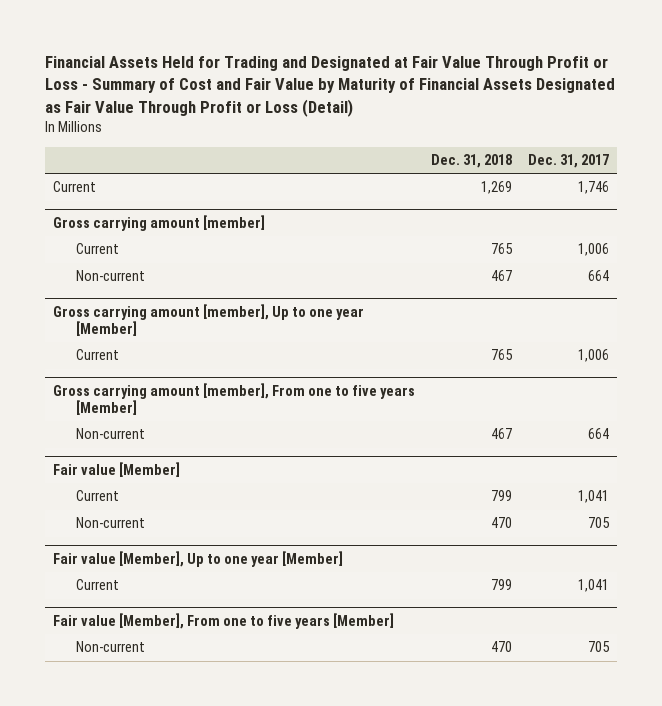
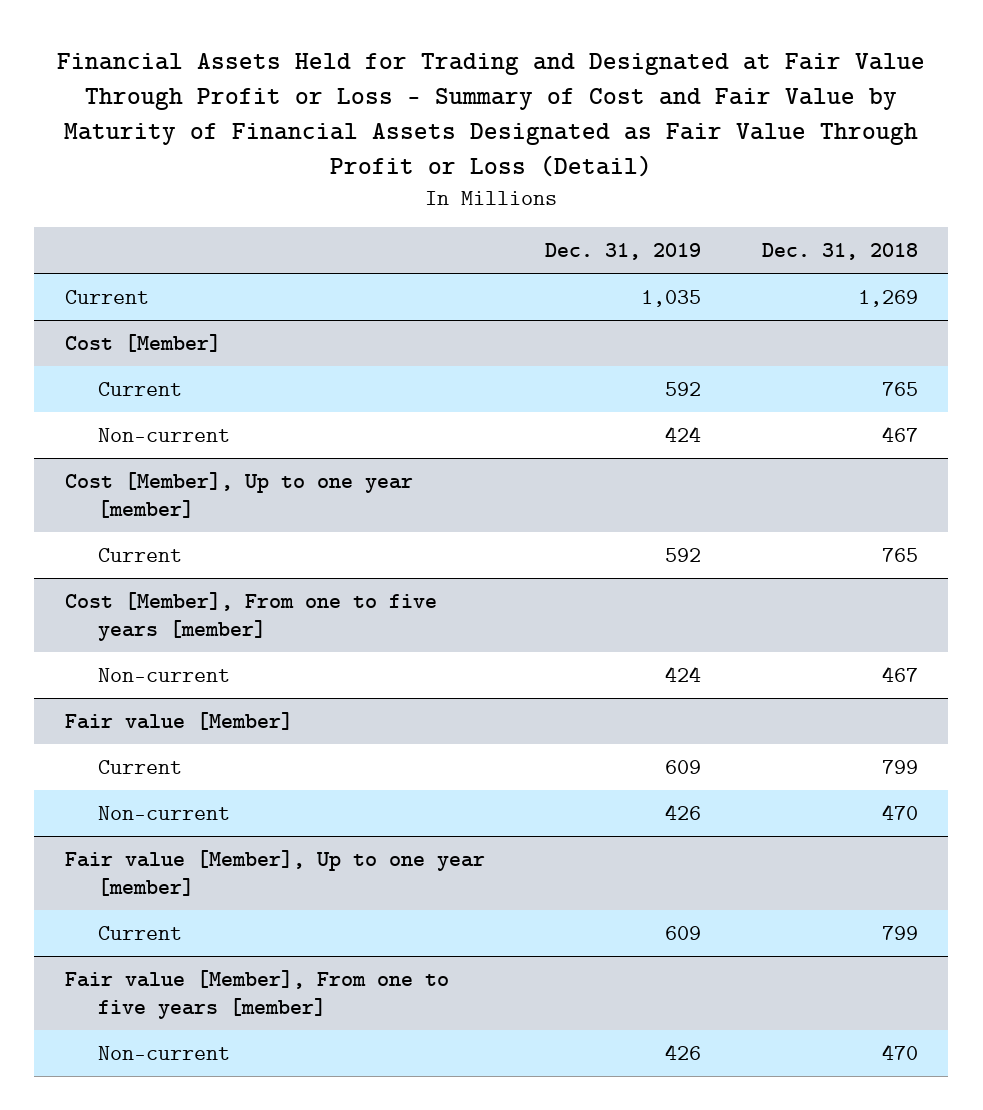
- | Dec. 31, 2018 | Dec. 31, 2017
+ | Dec. 31, 2019 | Dec. 31, 2018
- Gross carrying amount [member]
+ Cost [Member]
- Gross carrying amount [member], Up to one year [Member]
+ Cost [Member], Up to one year [member]
- Gross carrying amount [member], From one to five years [Member]
+ Cost [Member], From one to five years [member]
- Fair value [Member], Up to one year [Member]
+ Fair value [Member], Up to one year [member]
- Fair value [Member], From one to five years [Member]
+ Fair value [Member], From one to five years [member]

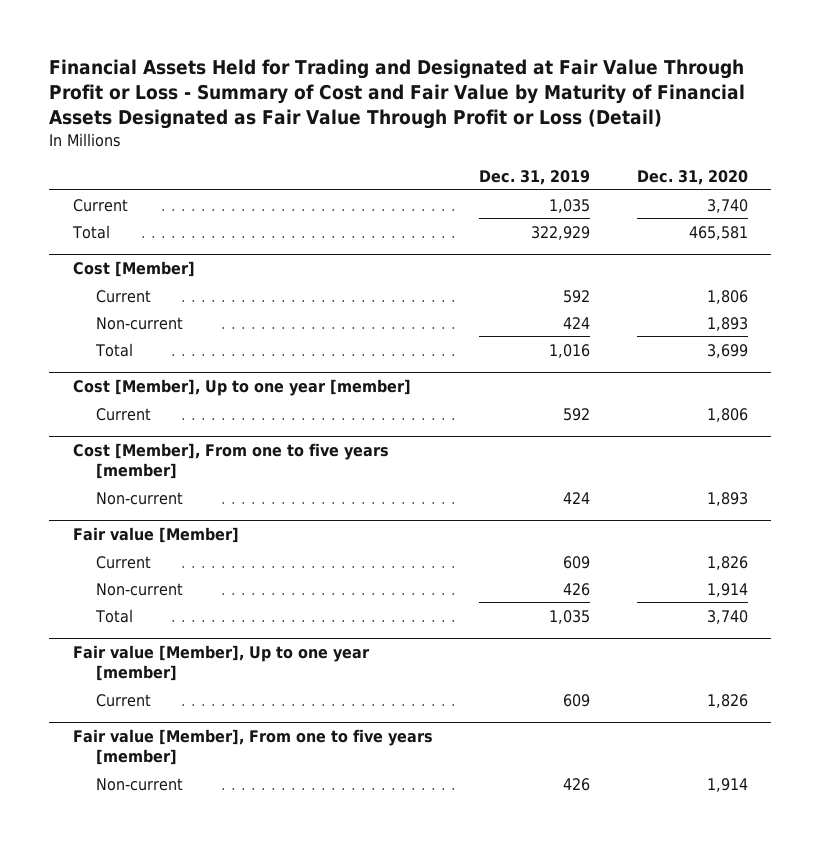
- | Dec. 31, 2019 | Dec. 31, 2018
+ | Dec. 31, 2019 | Dec. 31, 2020
+ Total | 322,929 | 465,581
@ Cost [Member]
+ Total | 1,016 | 3,699
@ Fair value [Member]
+ Total | 1,035 | 3,740

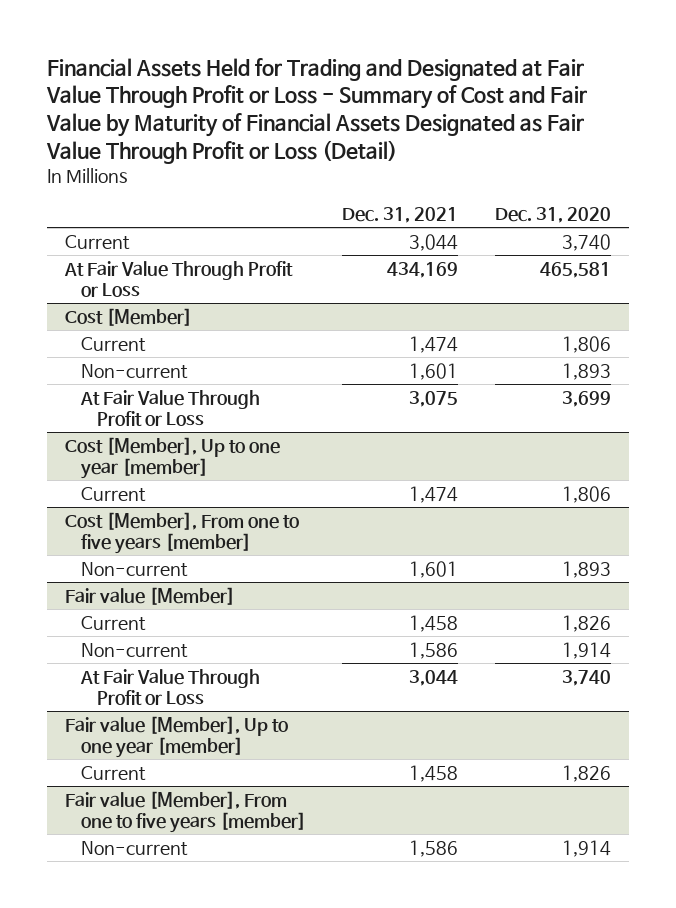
- | Dec. 31, 2019 | Dec. 31, 2020
+ | Dec. 31, 2021 | Dec. 31, 2020
- Total | 322,929 | 465,581
+ At Fair Value Through Profit or Loss | 434,169 | 465,581
@ Cost [Member]
- Total | 1,016 | 3,699
+ At Fair Value Through Profit or Loss | 3,075 | 3,699
@ Fair value [Member]
- Total | 1,035 | 3,740
+ At Fair Value Through Profit or Loss | 3,044 | 3,740

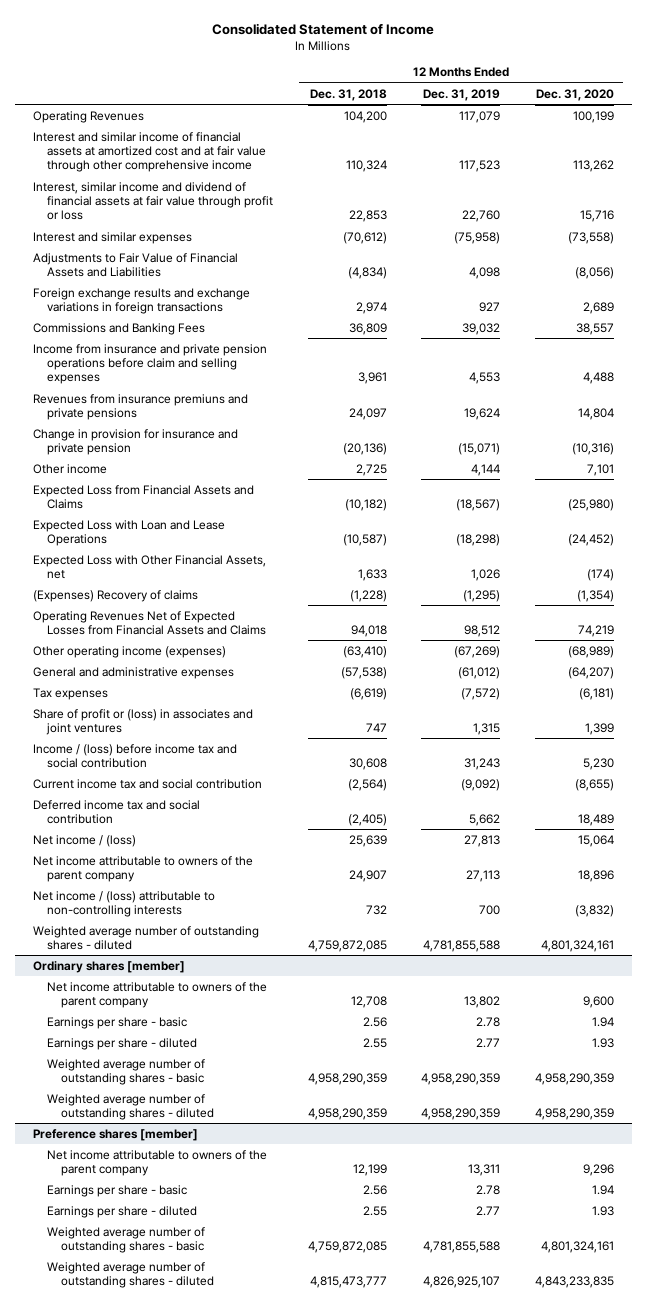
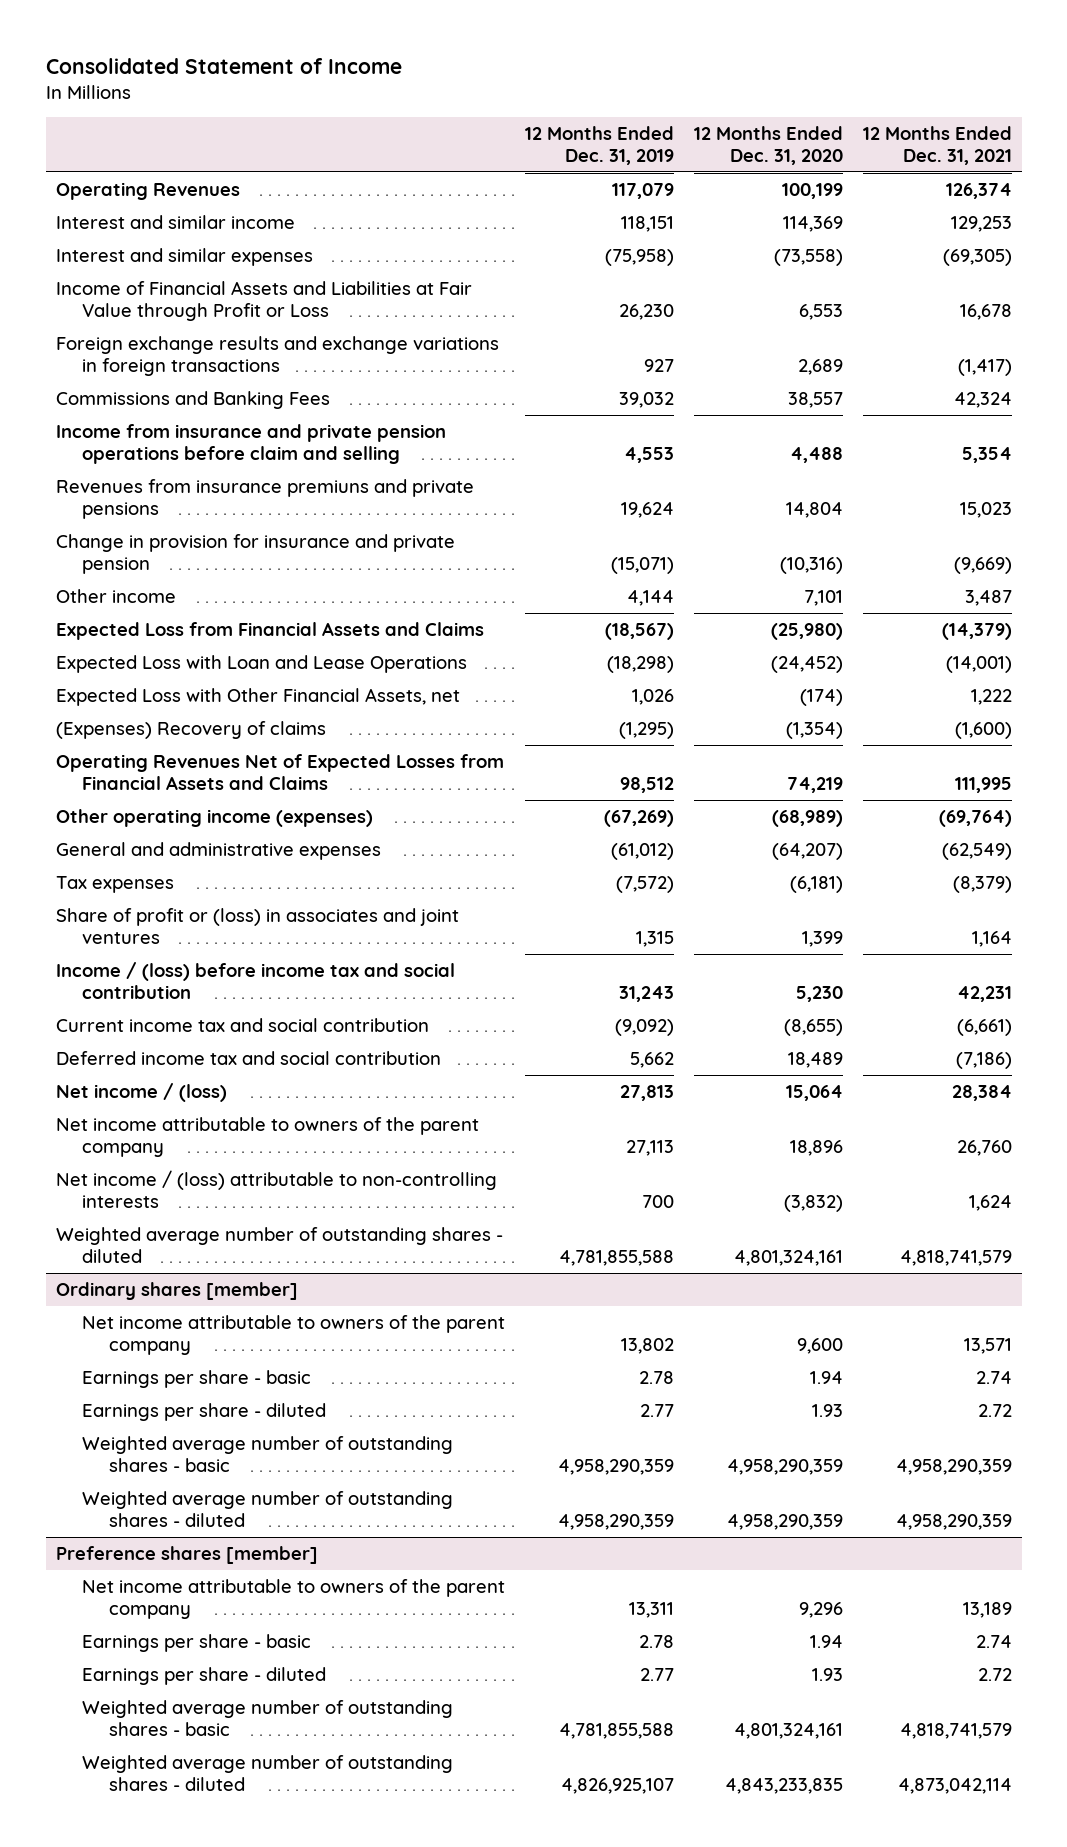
- | 12 Months Ended Dec. 31, 2018 | 12 Months Ended Dec. 31, 2019 | 12 Months Ended Dec. 31, 2020
+ | 12 Months Ended Dec. 31, 2019 | 12 Months Ended Dec. 31, 2020 | 12 Months Ended Dec. 31, 2021
- Interest and similar income of financial assets at amortized cost and at fair value through other comprehensive income | 110,324 | 117,523 | 113,262
- Interest, similar income and dividend of financial assets at fair value through profit or loss | 22,853 | 22,760 | 15,716
+ Interest and similar income | 118,151 | 114,369 | 129,253
- Adjustments to Fair Value of Financial Assets and Liabilities | (4,834) | 4,098 | (8,056)
+ Income of Financial Assets and Liabilities at Fair Value through Profit or Loss | 26,230 | 6,553 | 16,678
- Income from insurance and private pension operations before claim and selling expenses | 3,961 | 4,553 | 4,488
+ Income from insurance and private pension operations before claim and selling | 4,553 | 4,488 | 5,354

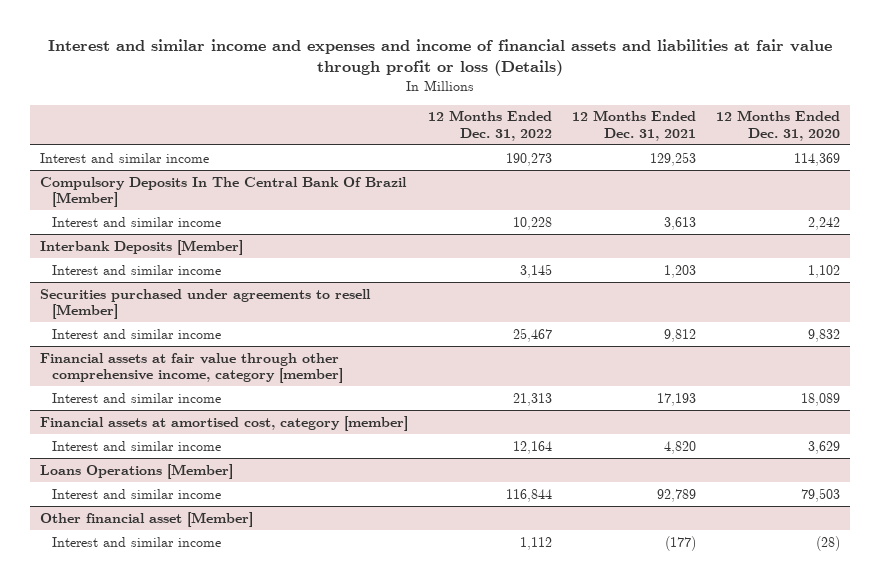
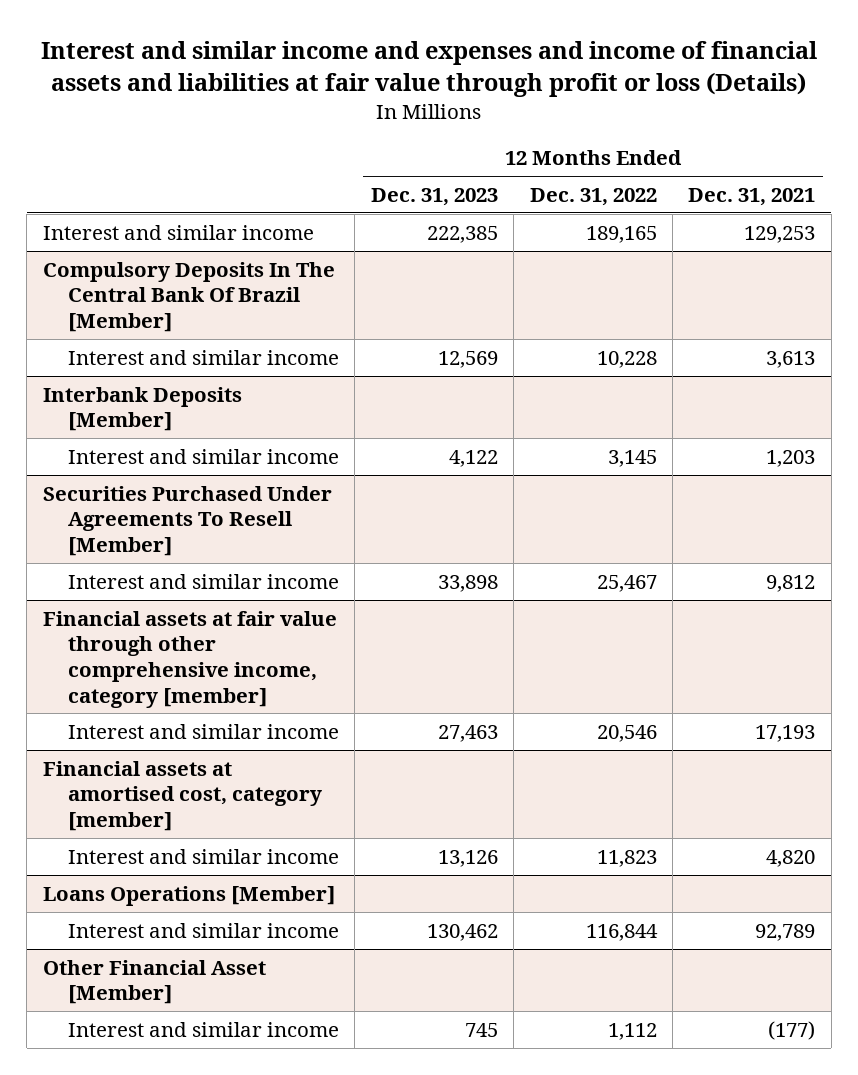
- | 12 Months Ended Dec. 31, 2022 | 12 Months Ended Dec. 31, 2021 | 12 Months Ended Dec. 31, 2020
+ | 12 Months Ended Dec. 31, 2023 | 12 Months Ended Dec. 31, 2022 | 12 Months Ended Dec. 31, 2021
- Interest and similar income | 190,273 | 129,253 | 114,369
+ Interest and similar income | 222,385 | 189,165 | 129,253
- Securities purchased under agreements to resell [Member]
+ Securities Purchased Under Agreements To Resell [Member]
@ Financial assets at fair value through other comprehensive income, category [member]
- Interest and similar income | 21,313 | 17,193 | 18,089
+ Interest and similar income | 27,463 | 20,546 | 17,193
@ Financial assets at amortised cost, category [member]
- Interest and similar income | 12,164 | 4,820 | 3,629
+ Interest and similar income | 13,126 | 11,823 | 4,820
- Other financial asset [Member]
+ Other Financial Asset [Member]

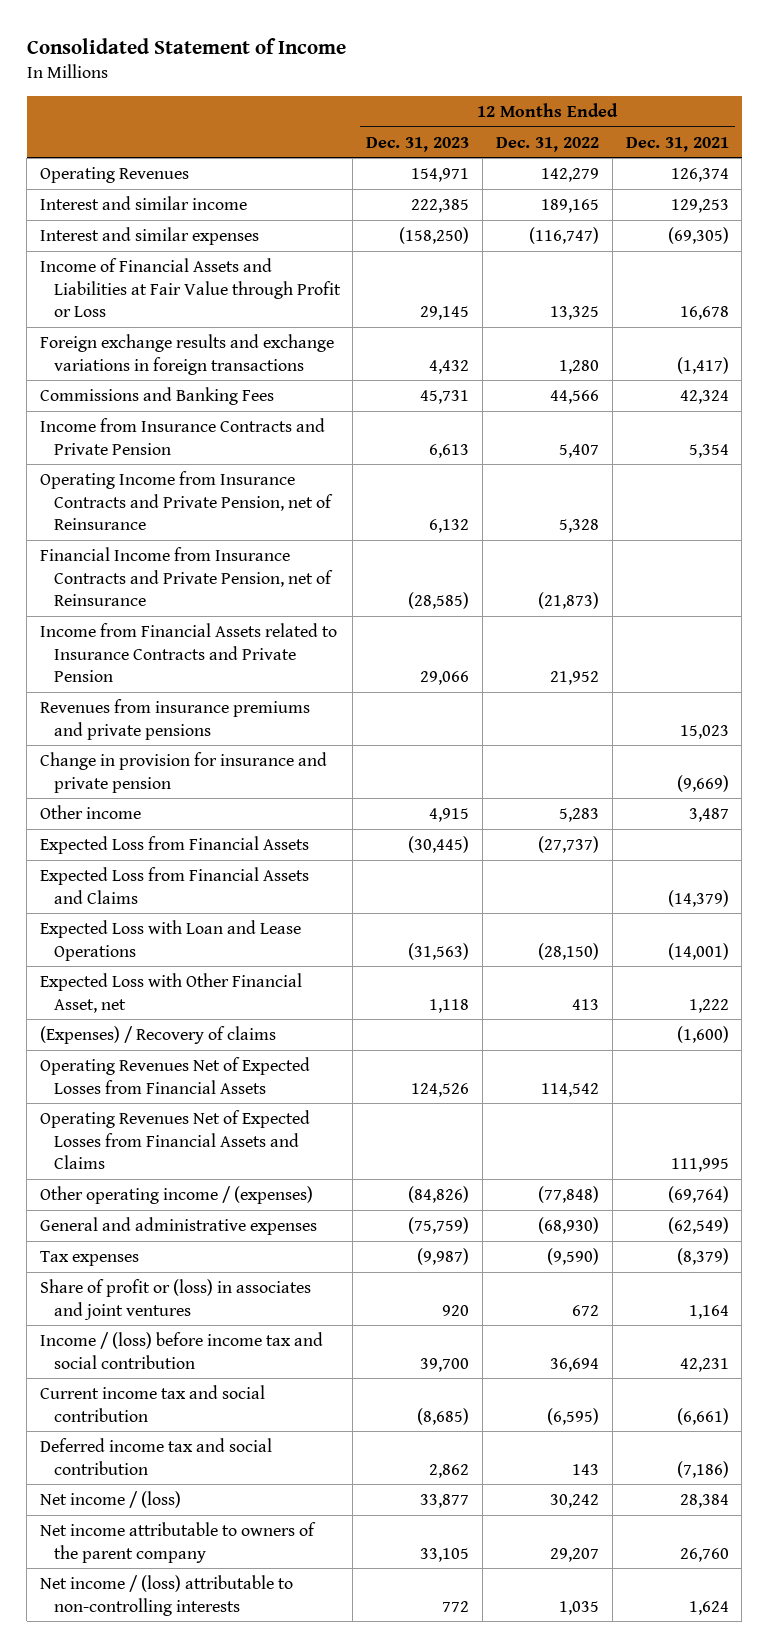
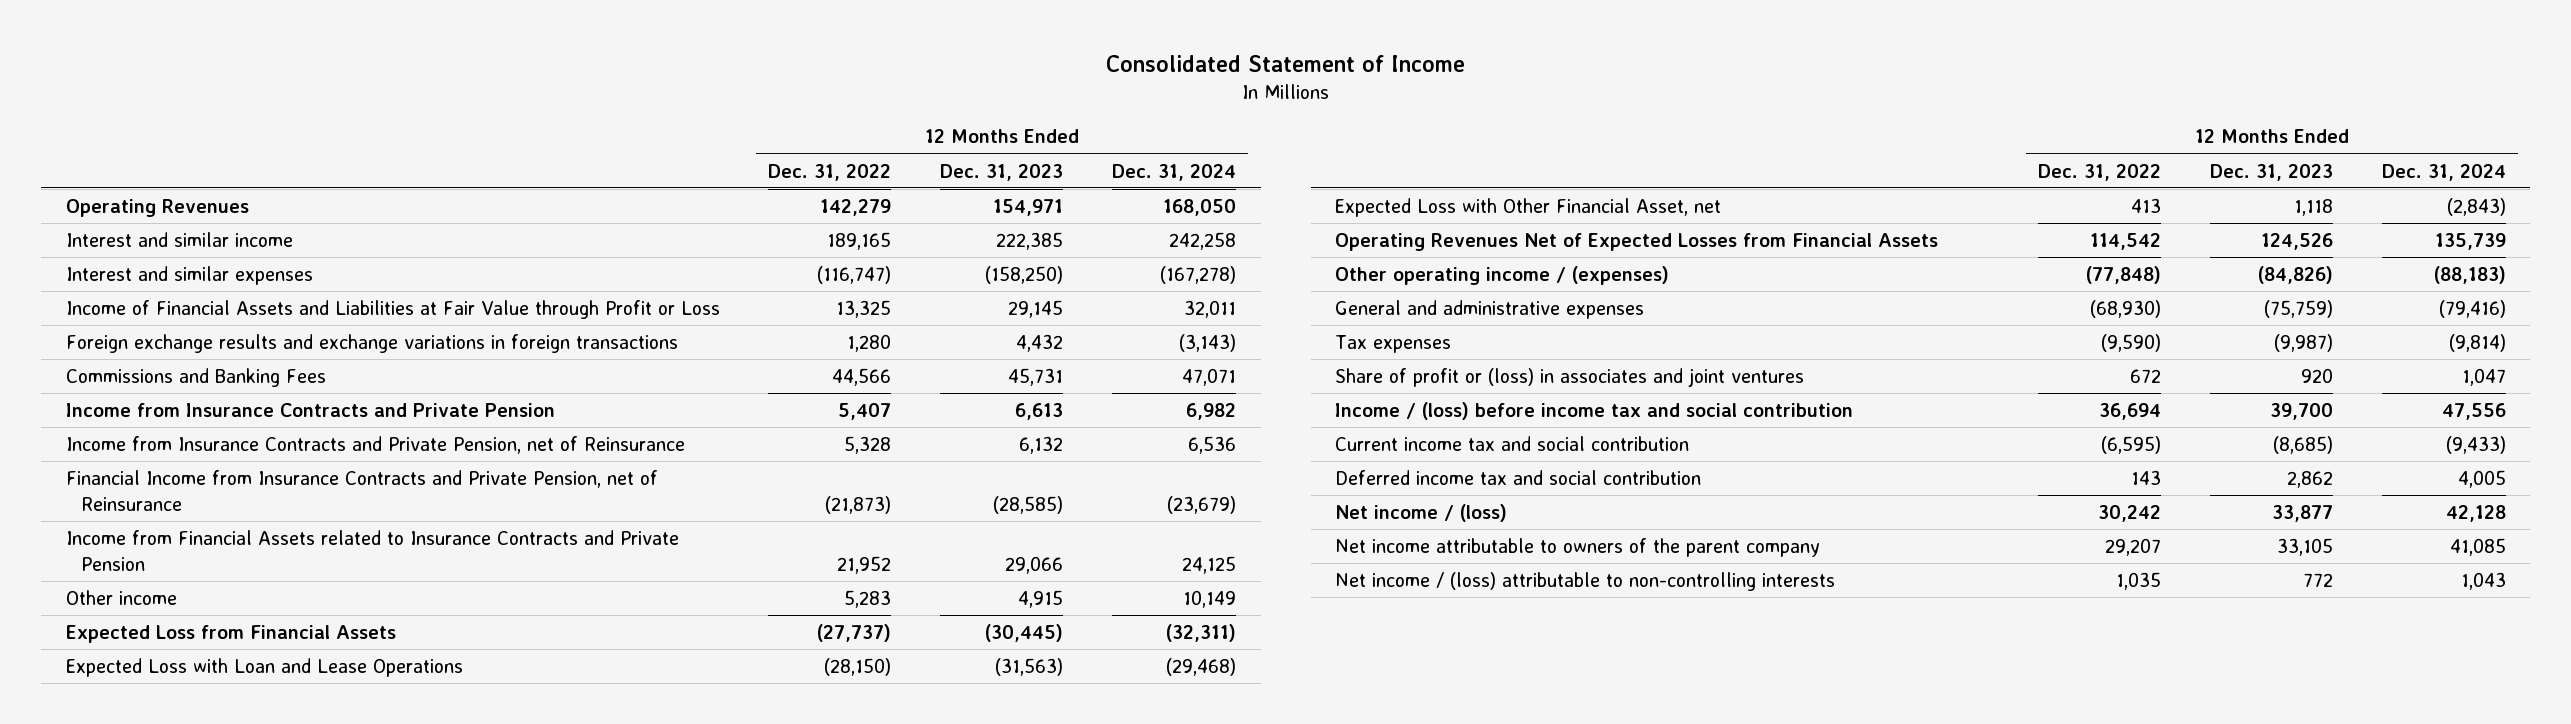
- | 12 Months Ended Dec. 31, 2023 | 12 Months Ended Dec. 31, 2022 | 12 Months Ended Dec. 31, 2021
+ | 12 Months Ended Dec. 31, 2022 | 12 Months Ended Dec. 31, 2023 | 12 Months Ended Dec. 31, 2024
- Operating Income from Insurance Contracts and Private Pension, net of Reinsurance | 6,132 | 5,328 |
+ Income from Insurance Contracts and Private Pension, net of Reinsurance | 5,328 | 6,132 | 6,536
- Revenues from insurance premiums and private pensions | | | 15,023
- Change in provision for insurance and private pension | | | (9,669)
- Expected Loss from Financial Assets and Claims | | | (14,379)
- (Expenses) / Recovery of claims | | | (1,600)
- Operating Revenues Net of Expected Losses from Financial Assets and Claims | | | 111,995

